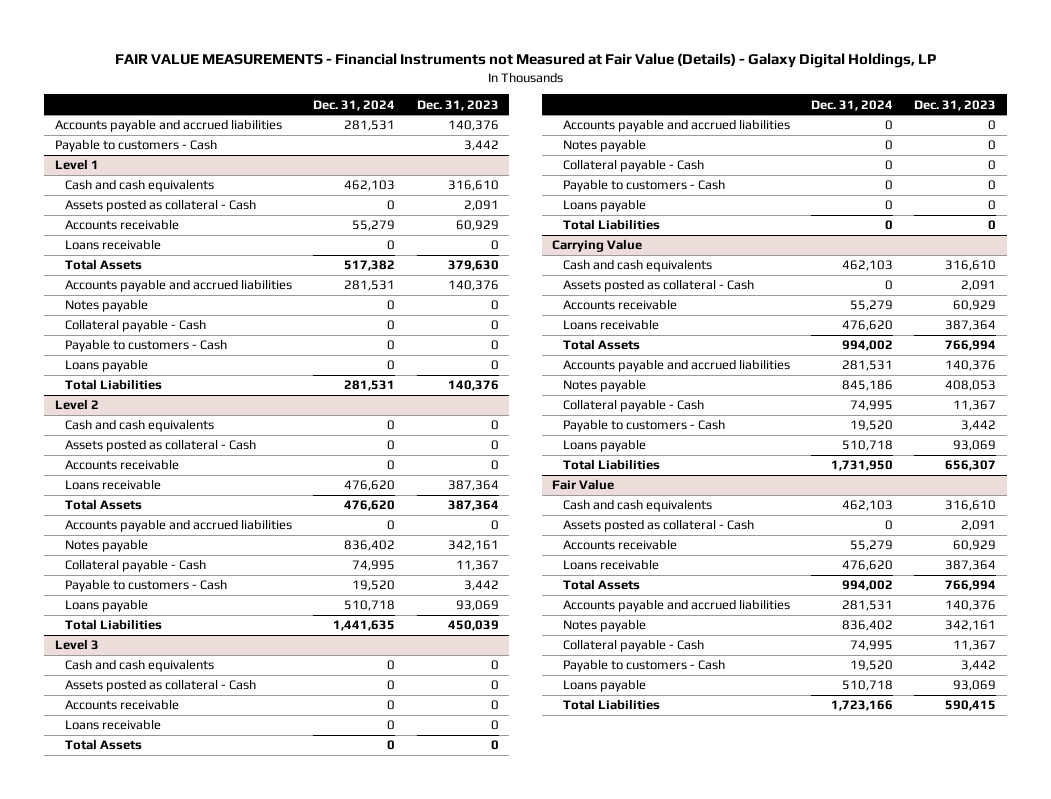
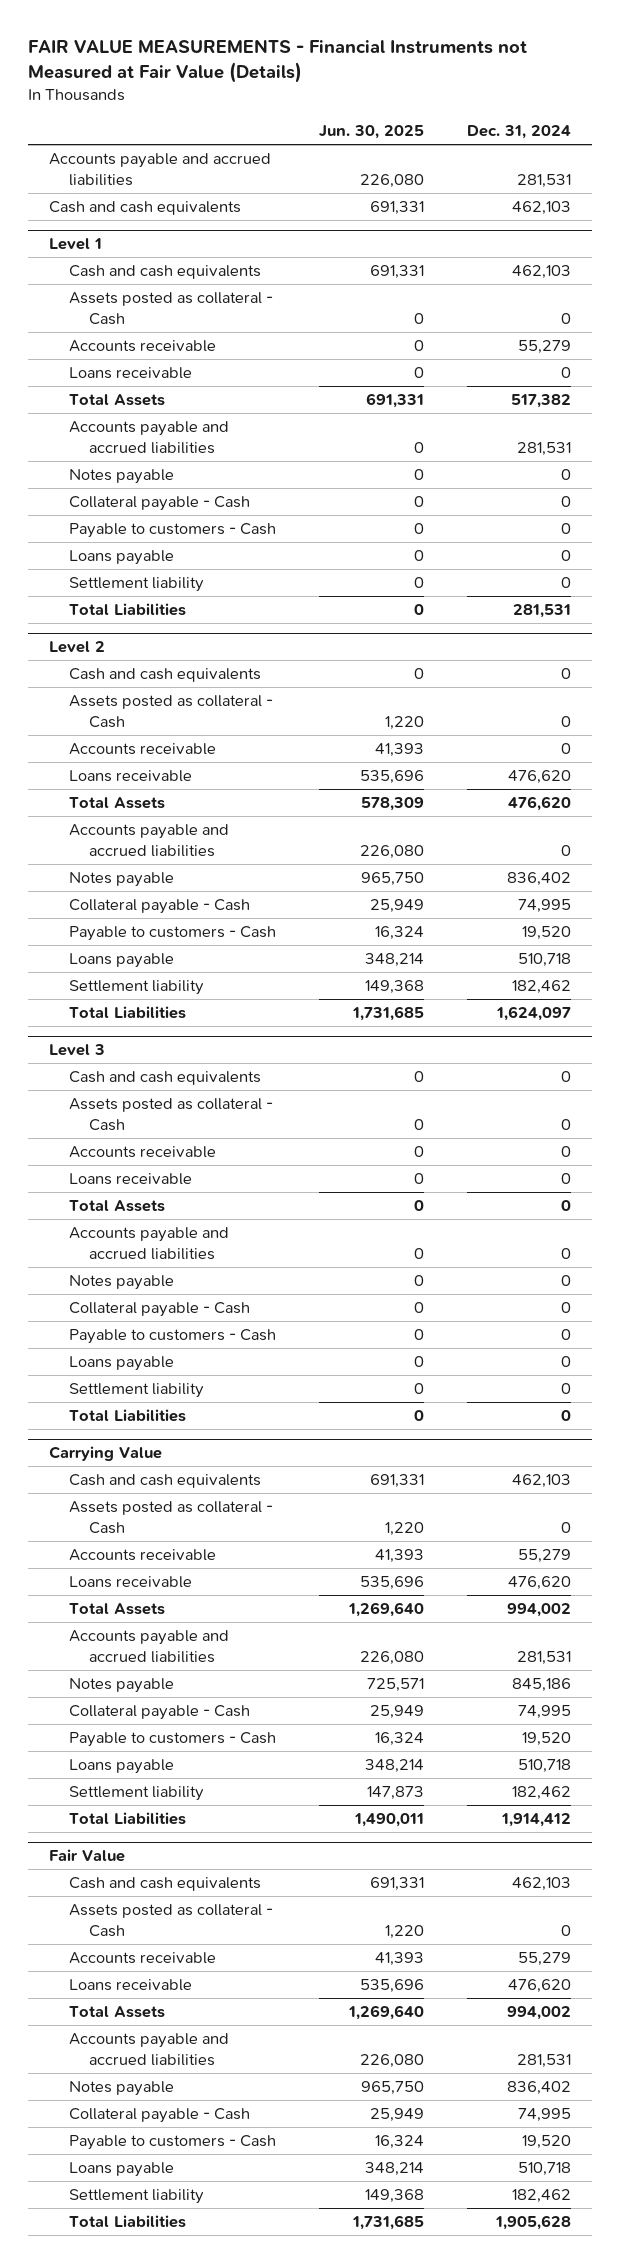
- FAIR VALUE MEASUREMENTS - Financial Instruments not Measured at Fair Value (Details) - Galaxy Digital Holdings, LP
+ FAIR VALUE MEASUREMENTS - Financial Instruments not Measured at Fair Value (Details)
- | Dec. 31, 2024 | Dec. 31, 2023
+ | Jun. 30, 2025 | Dec. 31, 2024
- Payable to customers - Cash | | 3,442
+ Cash and cash equivalents | 691,331 | 462,103
@ Level 1
+ Settlement liability | 0 | 0
@ Level 2
- Total Liabilities | 1,441,635 | 450,039
+ Settlement liability | 149,368 | 182,462
+ Total Liabilities | 1,731,685 | 1,624,097
@ Level 3
+ Settlement liability | 0 | 0
@ Carrying Value
- Total Liabilities | 1,731,950 | 656,307
+ Settlement liability | 147,873 | 182,462
+ Total Liabilities | 1,490,011 | 1,914,412
@ Fair Value
- Total Liabilities | 1,723,166 | 590,415
+ Settlement liability | 149,368 | 182,462
+ Total Liabilities | 1,731,685 | 1,905,628

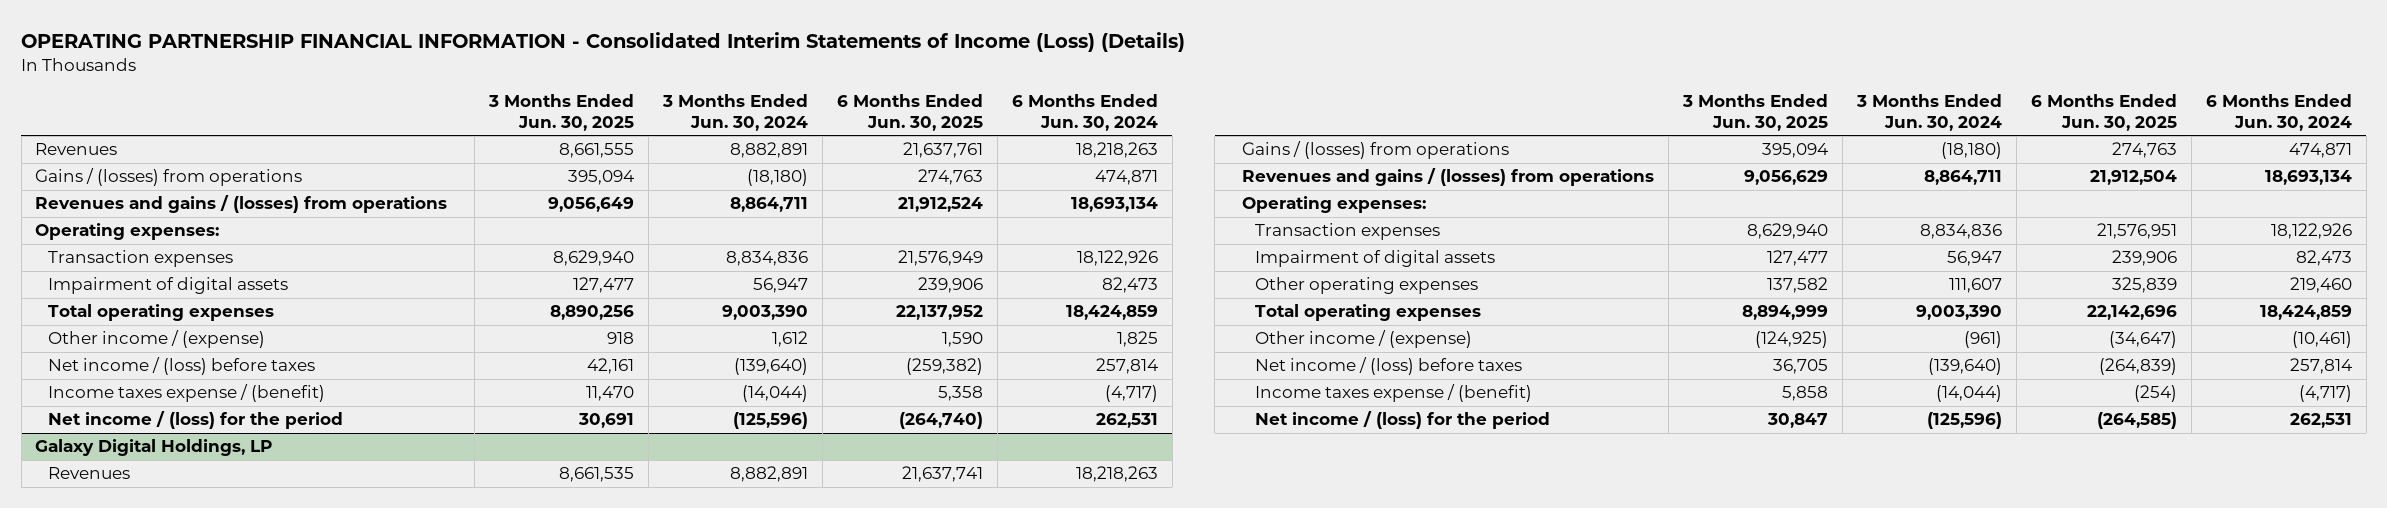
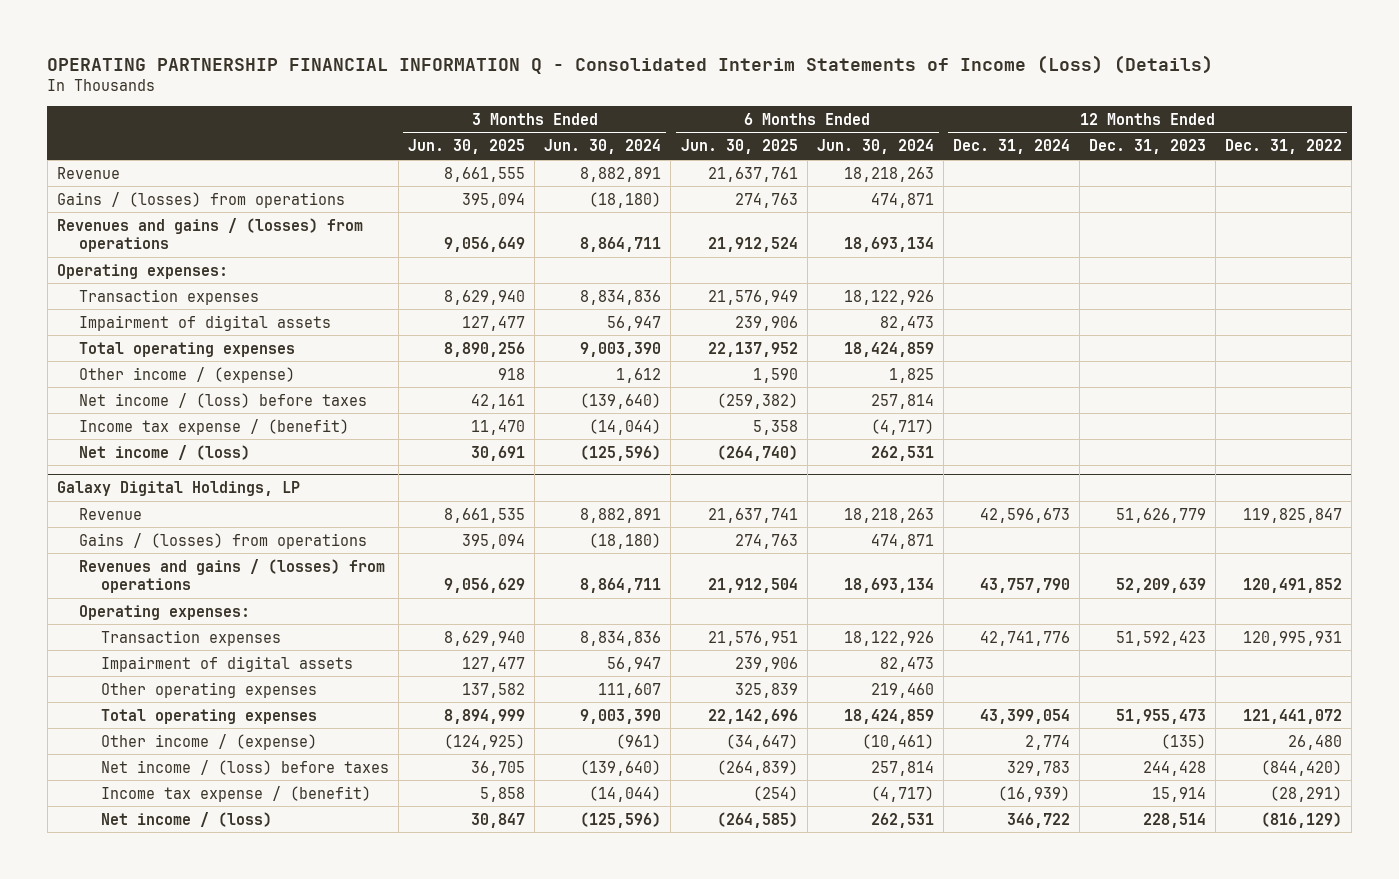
- OPERATING PARTNERSHIP FINANCIAL INFORMATION - Consolidated Interim Statements of Income (Loss) (Details)
+ OPERATING PARTNERSHIP FINANCIAL INFORMATION Q - Consolidated Interim Statements of Income (Loss) (Details)
- | 3 Months Ended Jun. 30, 2025 | 3 Months Ended Jun. 30, 2024 | 6 Months Ended Jun. 30, 2025 | 6 Months Ended Jun. 30, 2024
+ | 3 Months Ended Jun. 30, 2025 | 3 Months Ended Jun. 30, 2024 | 6 Months Ended Jun. 30, 2025 | 6 Months Ended Jun. 30, 2024 | 12 Months Ended Dec. 31, 2024 | 12 Months Ended Dec. 31, 2023 | 12 Months Ended Dec. 31, 2022
- Revenues | 8,661,555 | 8,882,891 | 21,637,761 | 18,218,263
+ Revenue | 8,661,555 | 8,882,891 | 21,637,761 | 18,218,263 | | |
- Income taxes expense / (benefit) | 11,470 | (14,044) | 5,358 | (4,717)
- Net income / (loss) for the period | 30,691 | (125,596) | (264,740) | 262,531
+ Income tax expense / (benefit) | 11,470 | (14,044) | 5,358 | (4,717) | | |
+ Net income / (loss) | 30,691 | (125,596) | (264,740) | 262,531 | | |
@ Galaxy Digital Holdings, LP
- Revenues | 8,661,535 | 8,882,891 | 21,637,741 | 18,218,263
+ Revenue | 8,661,535 | 8,882,891 | 21,637,741 | 18,218,263 | 42,596,673 | 51,626,779 | 119,825,847
- Income taxes expense / (benefit) | 5,858 | (14,044) | (254) | (4,717)
- Net income / (loss) for the period | 30,847 | (125,596) | (264,585) | 262,531
+ Income tax expense / (benefit) | 5,858 | (14,044) | (254) | (4,717) | (16,939) | 15,914 | (28,291)
+ Net income / (loss) | 30,847 | (125,596) | (264,585) | 262,531 | 346,722 | 228,514 | (816,129)

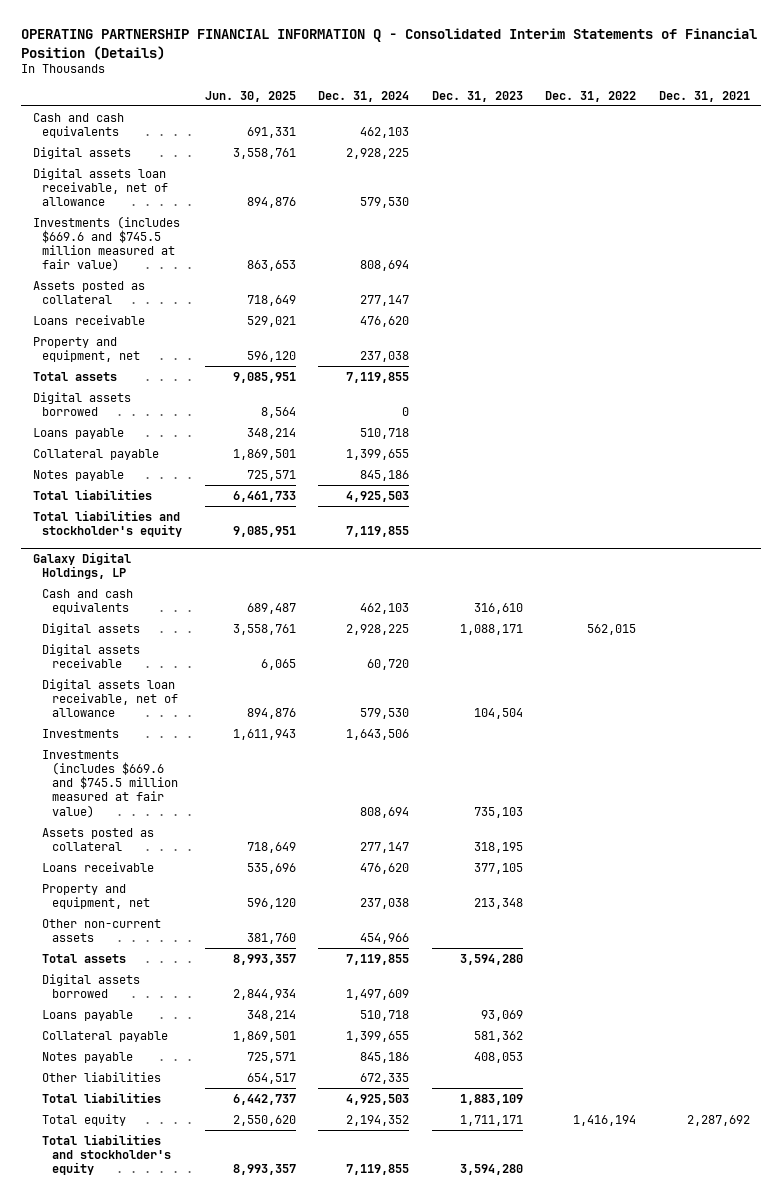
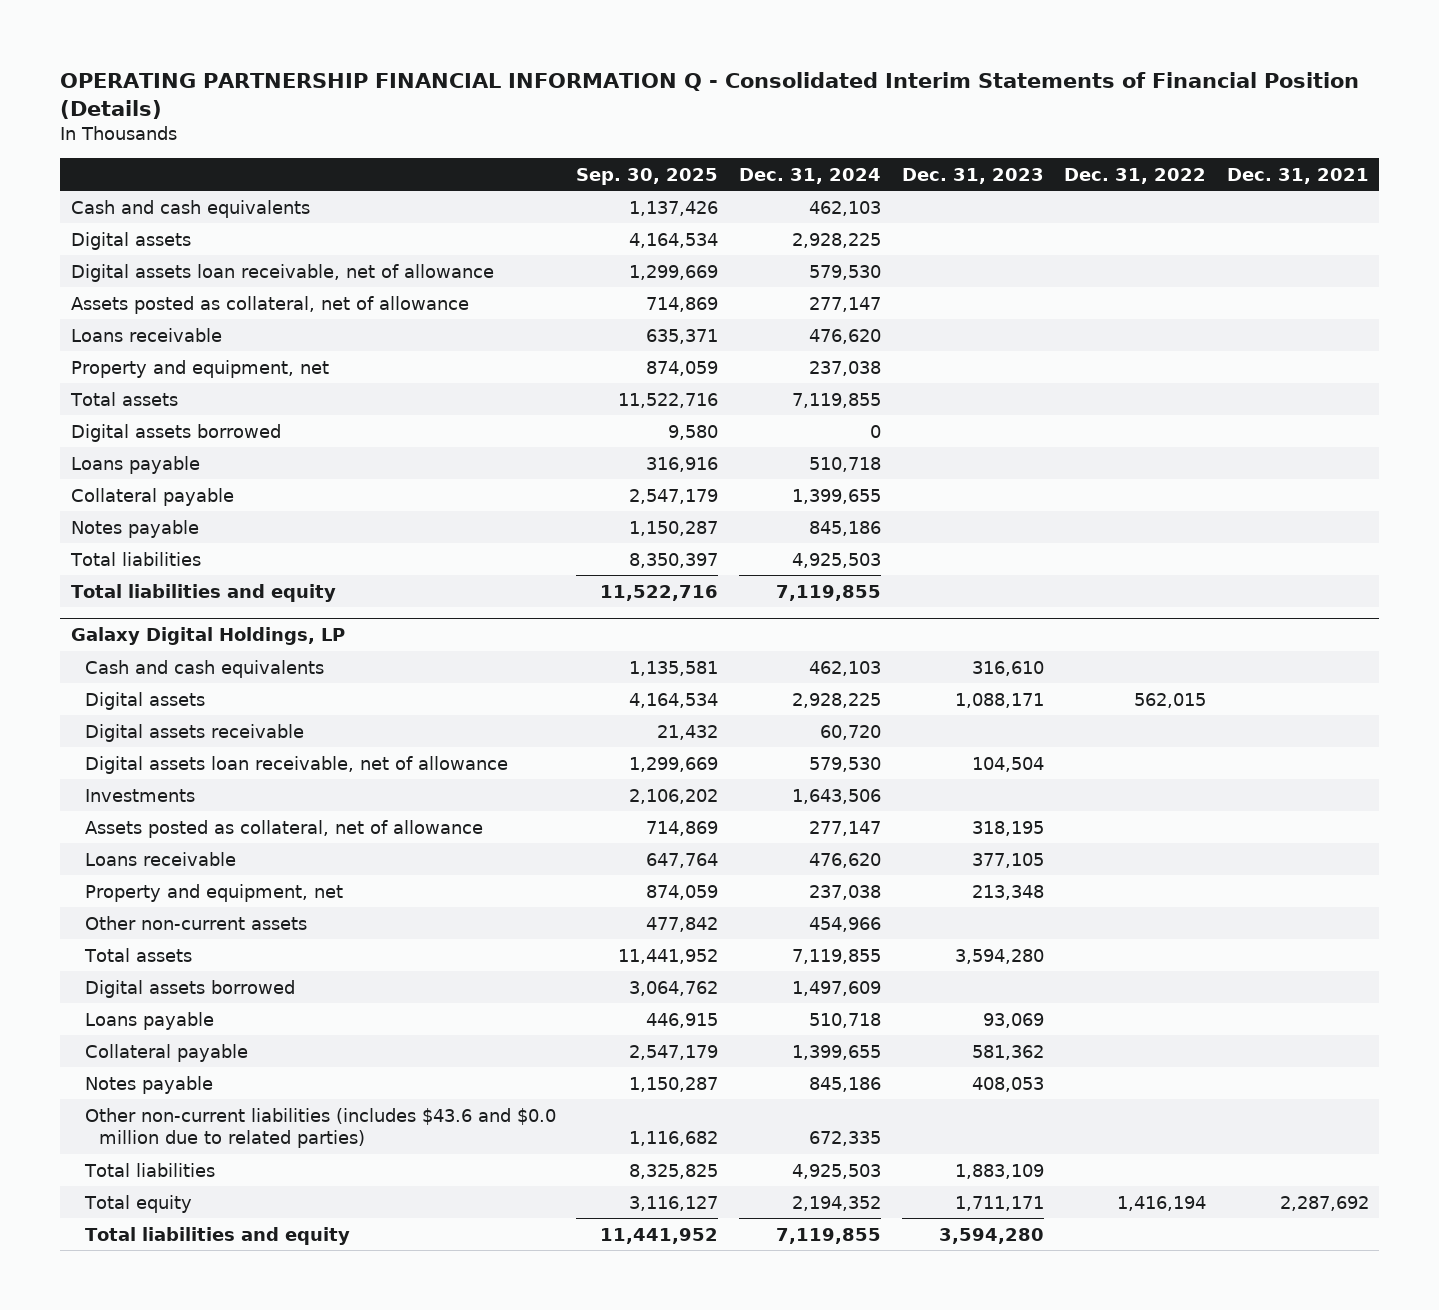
- | Jun. 30, 2025 | Dec. 31, 2024 | Dec. 31, 2023 | Dec. 31, 2022 | Dec. 31, 2021
+ | Sep. 30, 2025 | Dec. 31, 2024 | Dec. 31, 2023 | Dec. 31, 2022 | Dec. 31, 2021
- Investments (includes $669.6 and $745.5 million measured at fair value) | 863,653 | 808,694 | | |
- Assets posted as collateral | 718,649 | 277,147 | | |
+ Assets posted as collateral, net of allowance | 714,869 | 277,147 | | |
- Total liabilities and stockholder's equity | 9,085,951 | 7,119,855 | | |
+ Total liabilities and equity | 11,522,716 | 7,119,855 | | |
@ Galaxy Digital Holdings, LP
- Investments (includes $669.6 and $745.5 million measured at fair value) | | 808,694 | 735,103 | |
- Assets posted as collateral | 718,649 | 277,147 | 318,195 | |
+ Assets posted as collateral, net of allowance | 714,869 | 277,147 | 318,195 | |
- Other liabilities | 654,517 | 672,335 | | |
+ Other non-current liabilities (includes $43.6 and $0.0 million due to related parties) | 1,116,682 | 672,335 | | |
- Total liabilities and stockholder's equity | 8,993,357 | 7,119,855 | 3,594,280 | |
+ Total liabilities and equity | 11,441,952 | 7,119,855 | 3,594,280 | |

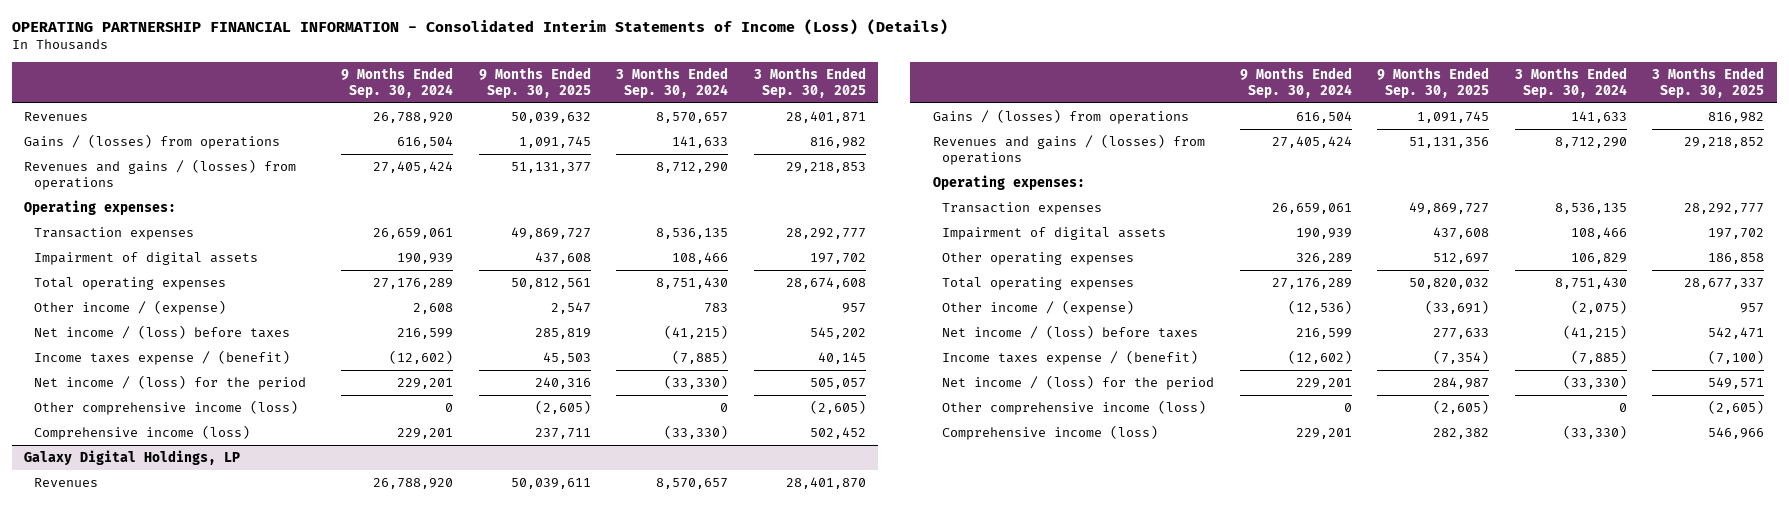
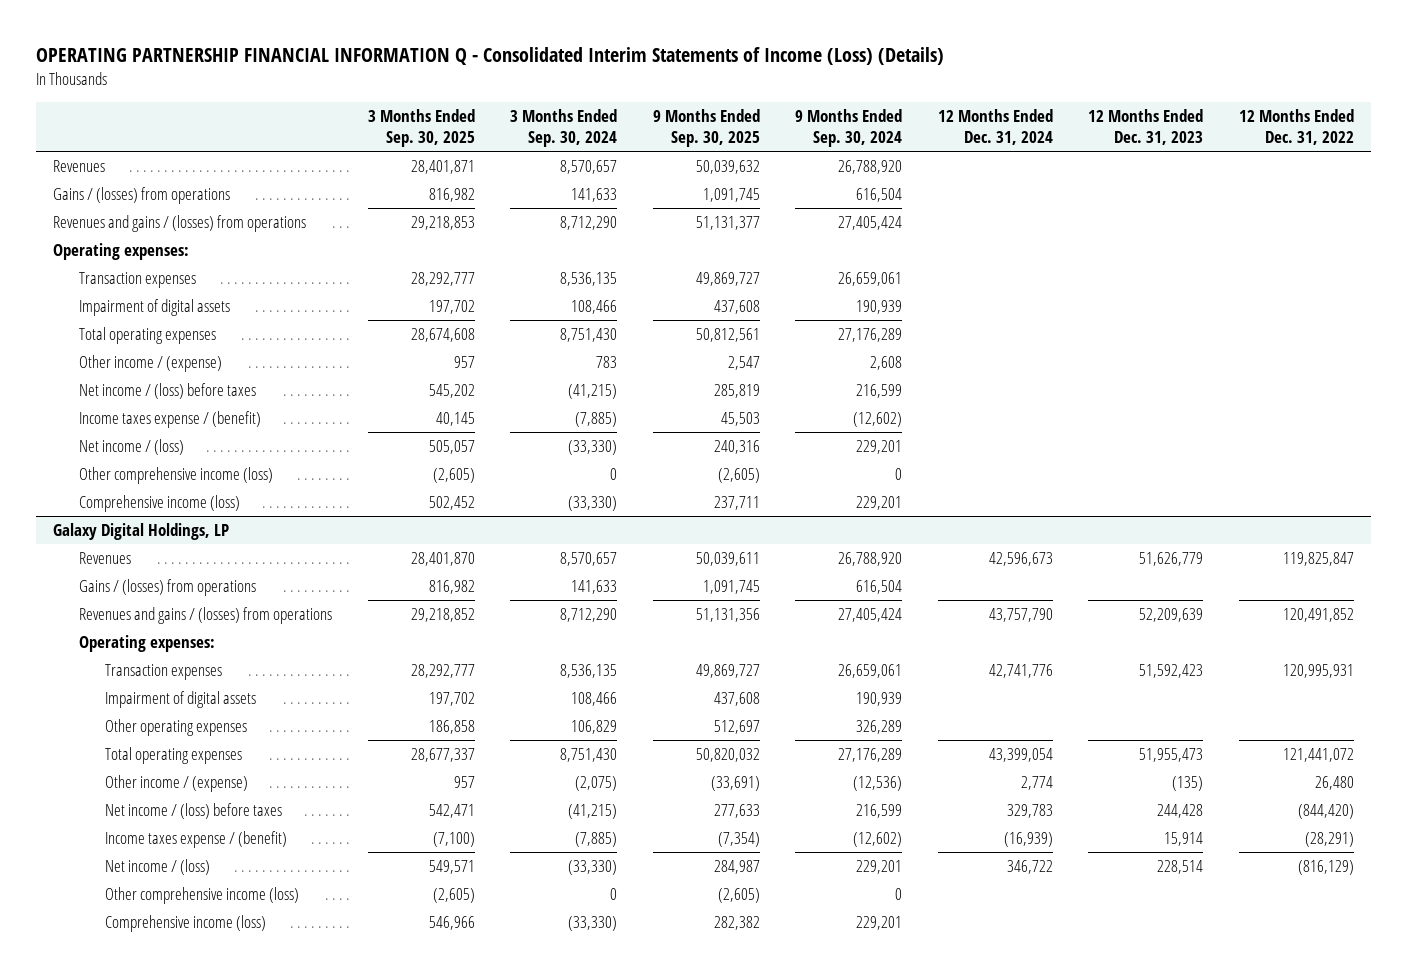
- OPERATING PARTNERSHIP FINANCIAL INFORMATION - Consolidated Interim Statements of Income (Loss) (Details)
+ OPERATING PARTNERSHIP FINANCIAL INFORMATION Q - Consolidated Interim Statements of Income (Loss) (Details)
- | 9 Months Ended Sep. 30, 2024 | 9 Months Ended Sep. 30, 2025 | 3 Months Ended Sep. 30, 2024 | 3 Months Ended Sep. 30, 2025
+ | 3 Months Ended Sep. 30, 2025 | 3 Months Ended Sep. 30, 2024 | 9 Months Ended Sep. 30, 2025 | 9 Months Ended Sep. 30, 2024 | 12 Months Ended Dec. 31, 2024 | 12 Months Ended Dec. 31, 2023 | 12 Months Ended Dec. 31, 2022
- Net income / (loss) for the period | 229,201 | 240,316 | (33,330) | 505,057
+ Net income / (loss) | 505,057 | (33,330) | 240,316 | 229,201 | | |
@ Galaxy Digital Holdings, LP
- Net income / (loss) for the period | 229,201 | 284,987 | (33,330) | 549,571
+ Net income / (loss) | 549,571 | (33,330) | 284,987 | 229,201 | 346,722 | 228,514 | (816,129)

